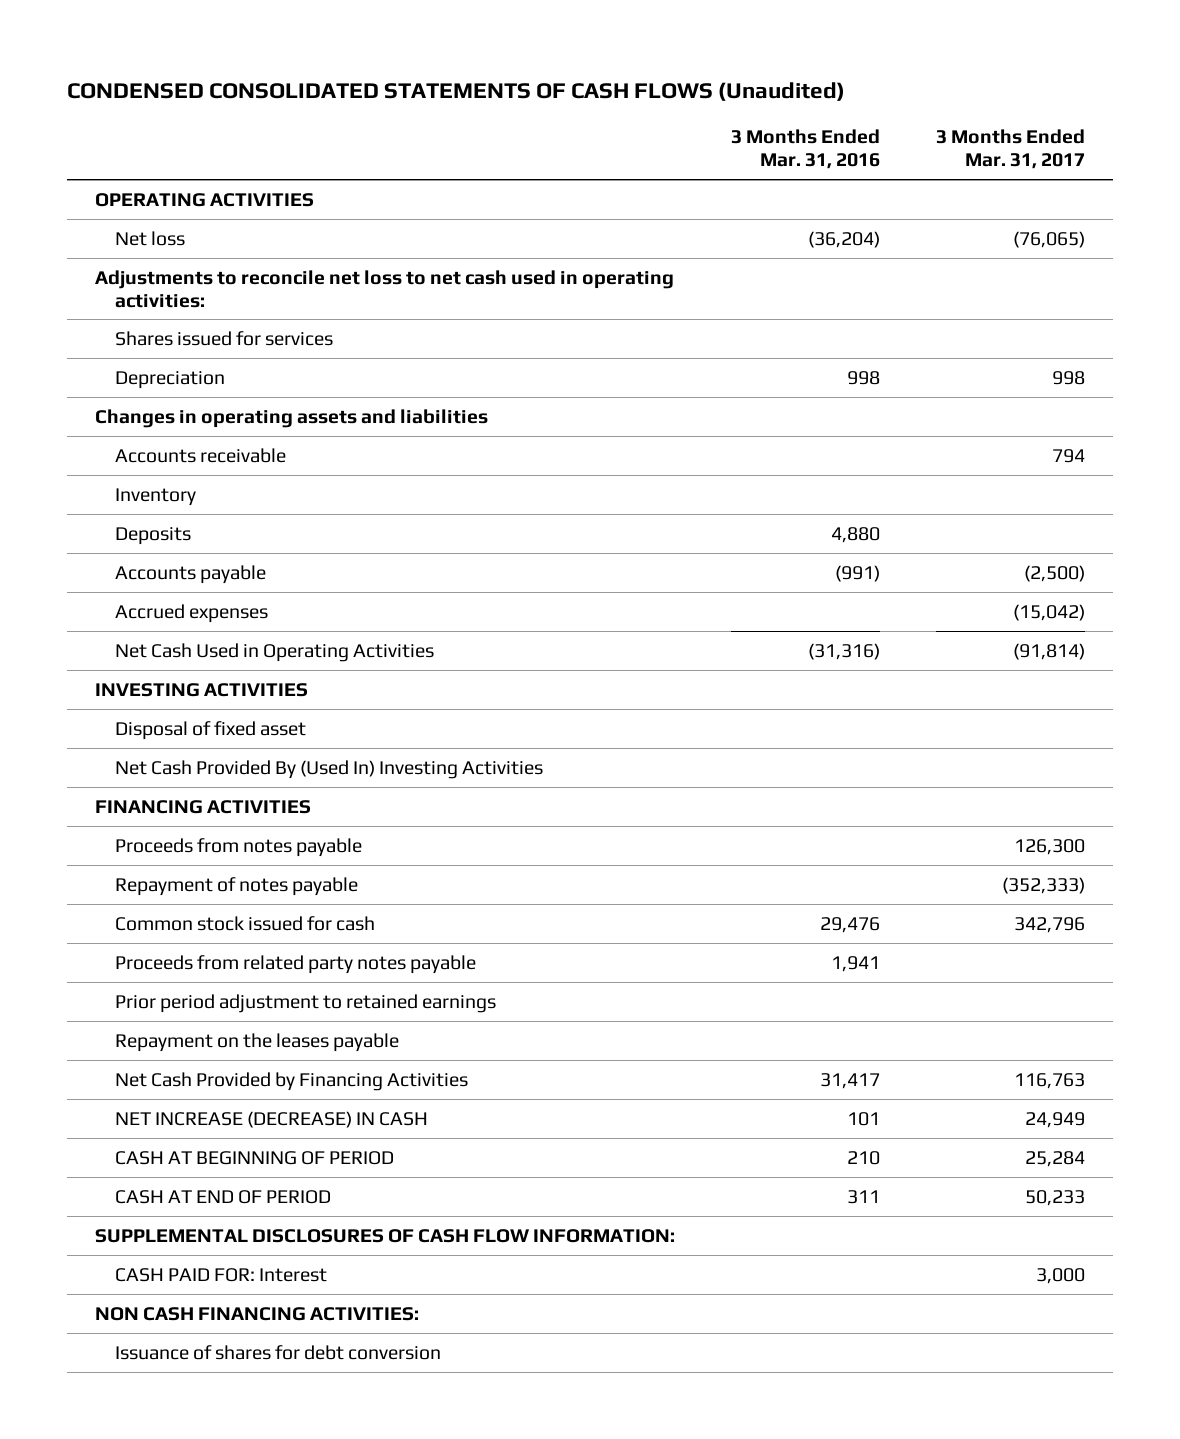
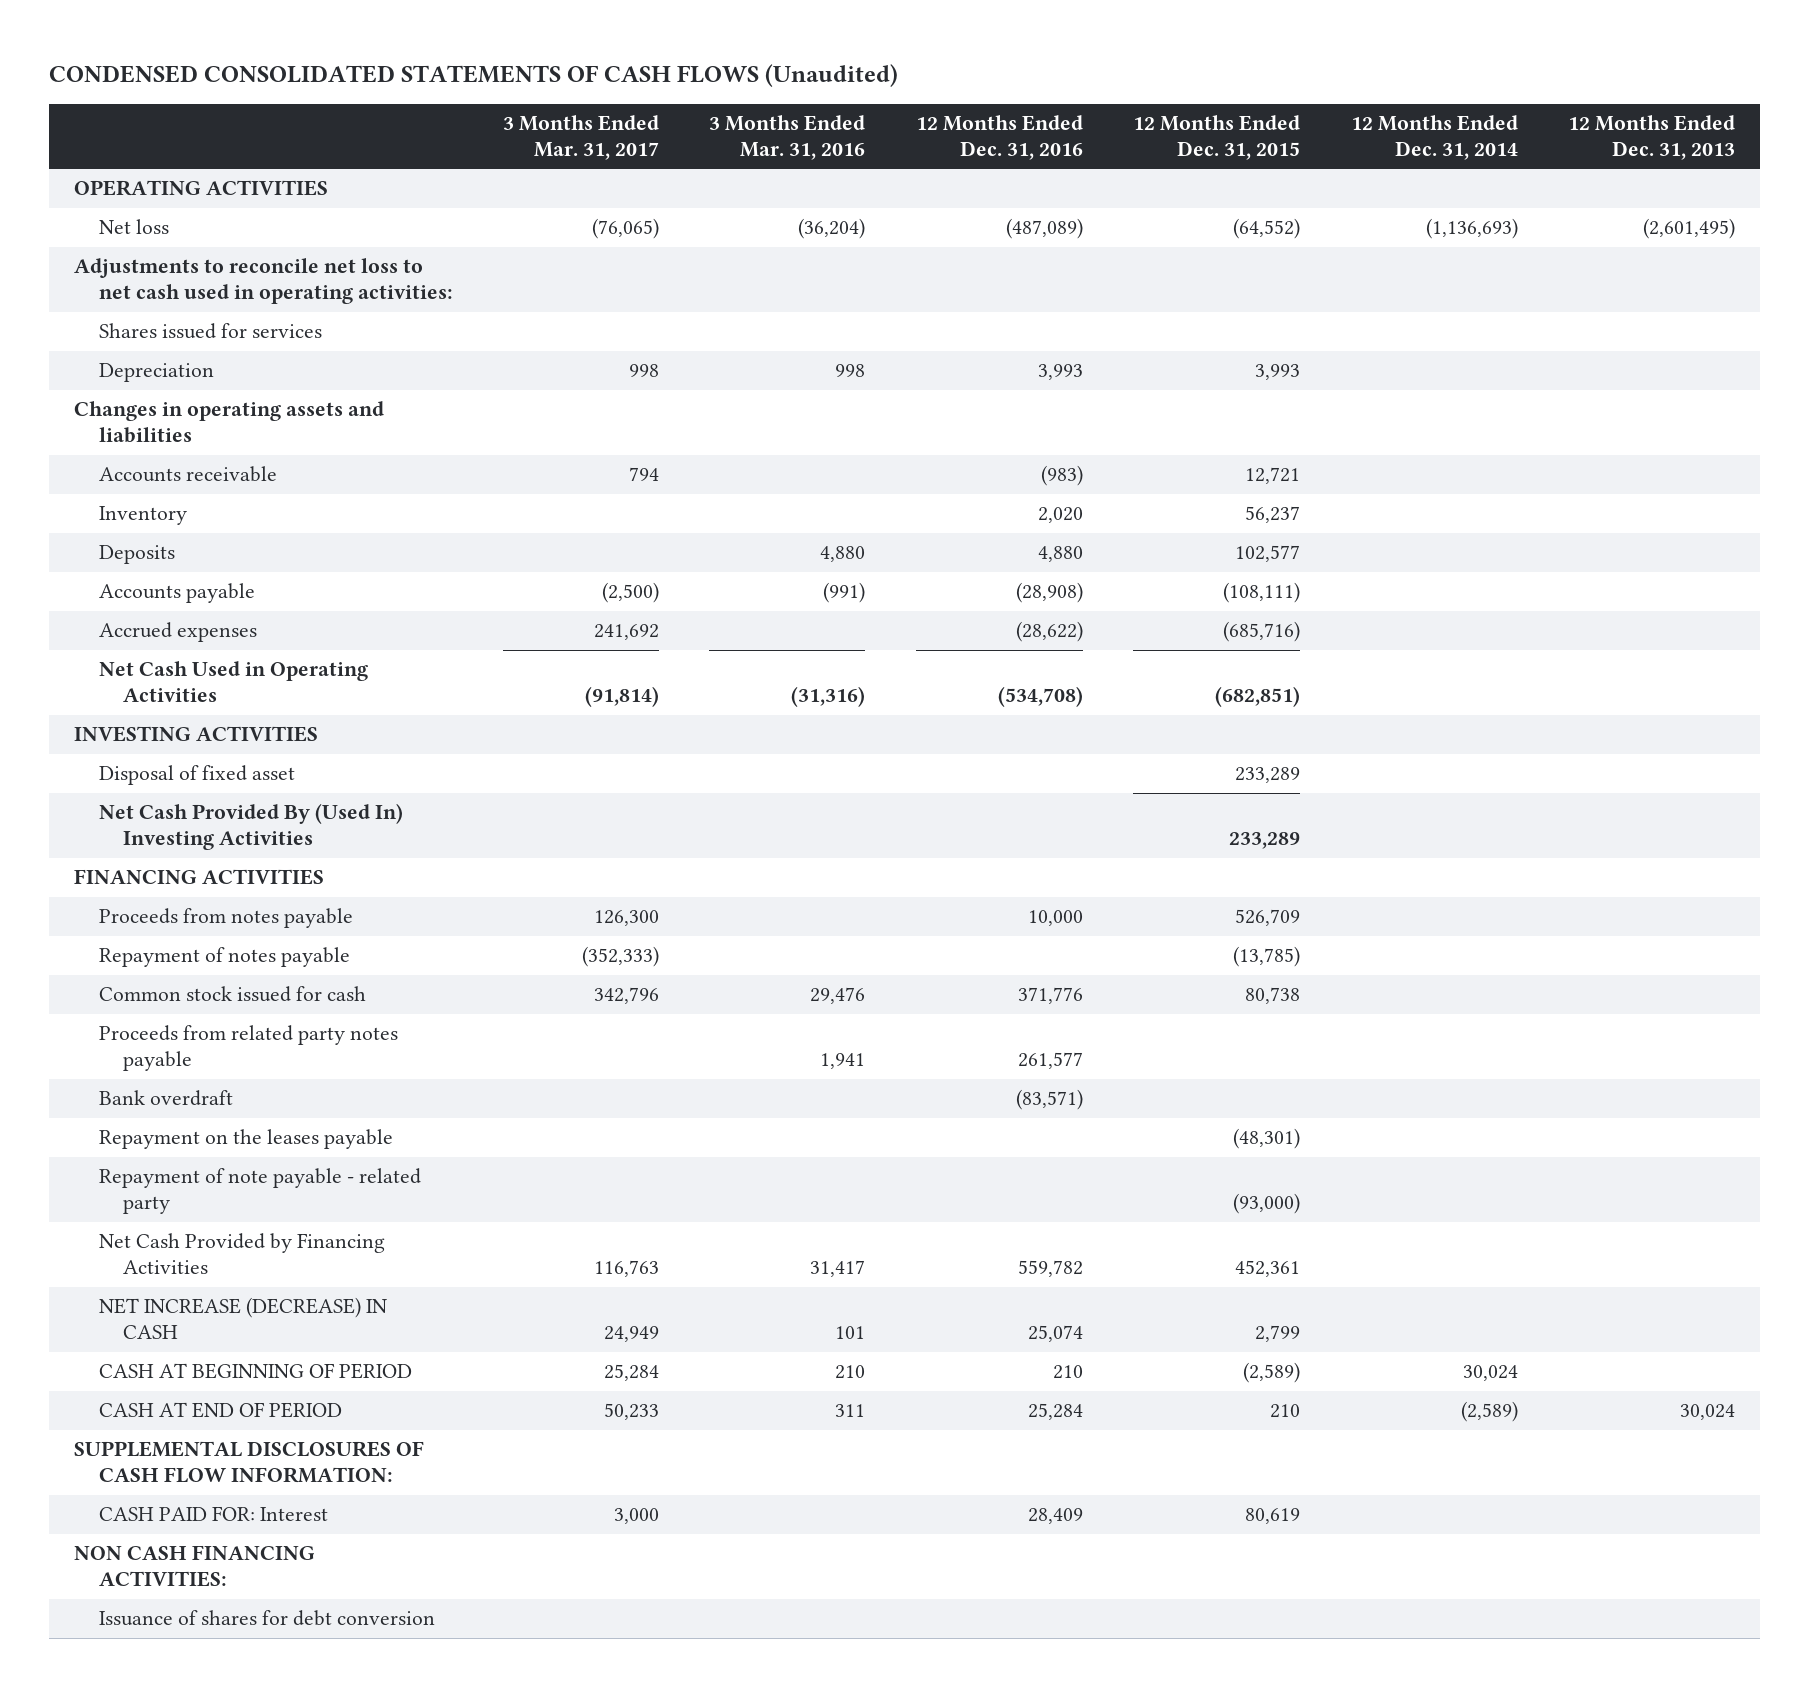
- | 3 Months Ended Mar. 31, 2016 | 3 Months Ended Mar. 31, 2017
+ | 3 Months Ended Mar. 31, 2017 | 3 Months Ended Mar. 31, 2016 | 12 Months Ended Dec. 31, 2016 | 12 Months Ended Dec. 31, 2015 | 12 Months Ended Dec. 31, 2014 | 12 Months Ended Dec. 31, 2013
- Accrued expenses | | (15,042)
+ Accrued expenses | 241,692 | | (28,622) | (685,716) | |
- Prior period adjustment to retained earnings
+ Bank overdraft | | | (83,571) | | |
+ Repayment of note payable - related party | | | | (93,000) | |

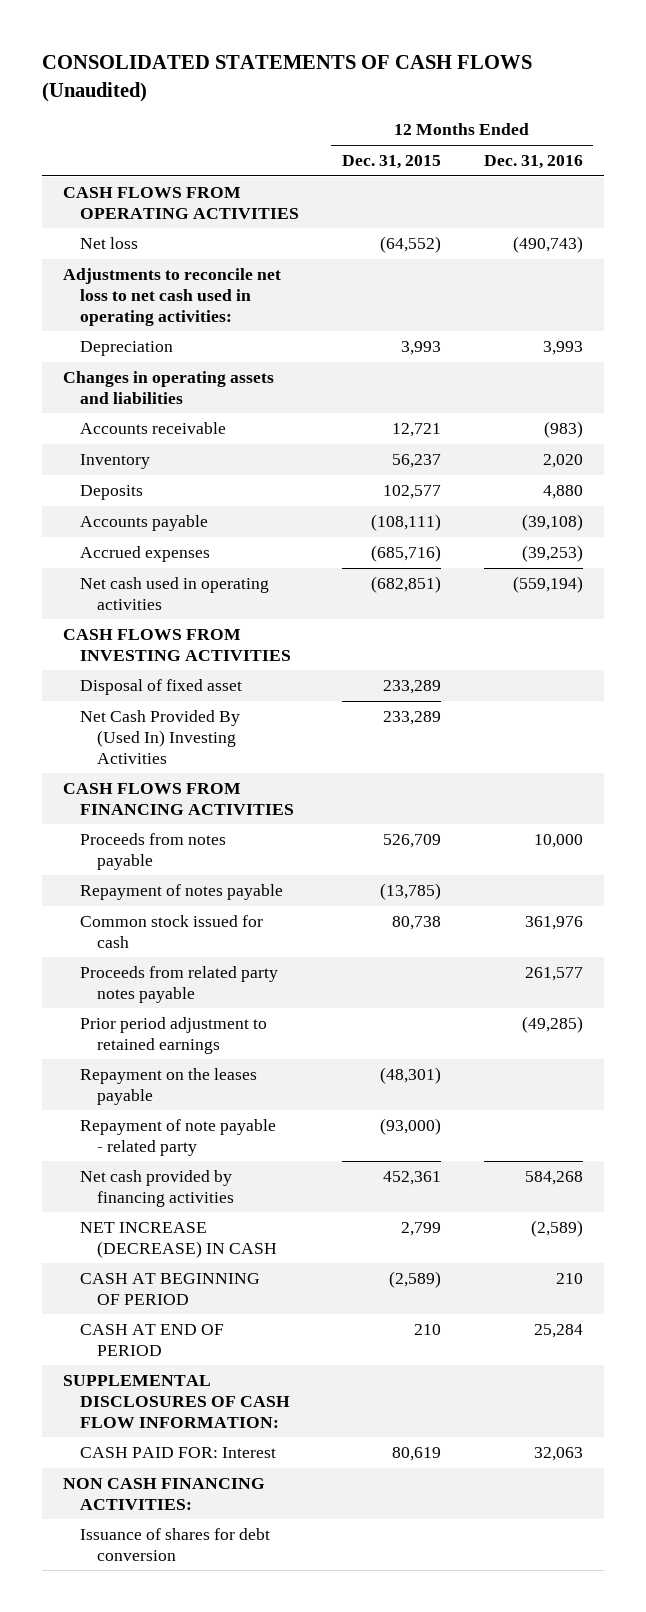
- CONDENSED CONSOLIDATED STATEMENTS OF CASH FLOWS (Unaudited)
+ CONSOLIDATED STATEMENTS OF CASH FLOWS (Unaudited)
- | 3 Months Ended Mar. 31, 2017 | 3 Months Ended Mar. 31, 2016 | 12 Months Ended Dec. 31, 2016 | 12 Months Ended Dec. 31, 2015 | 12 Months Ended Dec. 31, 2014 | 12 Months Ended Dec. 31, 2013
+ | 12 Months Ended Dec. 31, 2015 | 12 Months Ended Dec. 31, 2016
- OPERATING ACTIVITIES
- Net loss | (76,065) | (36,204) | (487,089) | (64,552) | (1,136,693) | (2,601,495)
+ CASH FLOWS FROM OPERATING ACTIVITIES
+ Net loss | (64,552) | (490,743)
- Shares issued for services
- Accounts payable | (2,500) | (991) | (28,908) | (108,111) | |
- Accrued expenses | 241,692 | | (28,622) | (685,716) | |
- Net Cash Used in Operating Activities | (91,814) | (31,316) | (534,708) | (682,851) | |
- INVESTING ACTIVITIES
+ Accounts payable | (108,111) | (39,108)
+ Accrued expenses | (685,716) | (39,253)
+ Net cash used in operating activities | (682,851) | (559,194)
+ CASH FLOWS FROM INVESTING ACTIVITIES
- FINANCING ACTIVITIES
+ CASH FLOWS FROM FINANCING ACTIVITIES
- Common stock issued for cash | 342,796 | 29,476 | 371,776 | 80,738 | |
+ Common stock issued for cash | 80,738 | 361,976
- Bank overdraft | | | (83,571) | | |
+ Prior period adjustment to retained earnings | | (49,285)
- Net Cash Provided by Financing Activities | 116,763 | 31,417 | 559,782 | 452,361 | |
- NET INCREASE (DECREASE) IN CASH | 24,949 | 101 | 25,074 | 2,799 | |
+ Net cash provided by financing activities | 452,361 | 584,268
+ NET INCREASE (DECREASE) IN CASH | 2,799 | (2,589)
- CASH PAID FOR: Interest | 3,000 | | 28,409 | 80,619 | |
+ CASH PAID FOR: Interest | 80,619 | 32,063

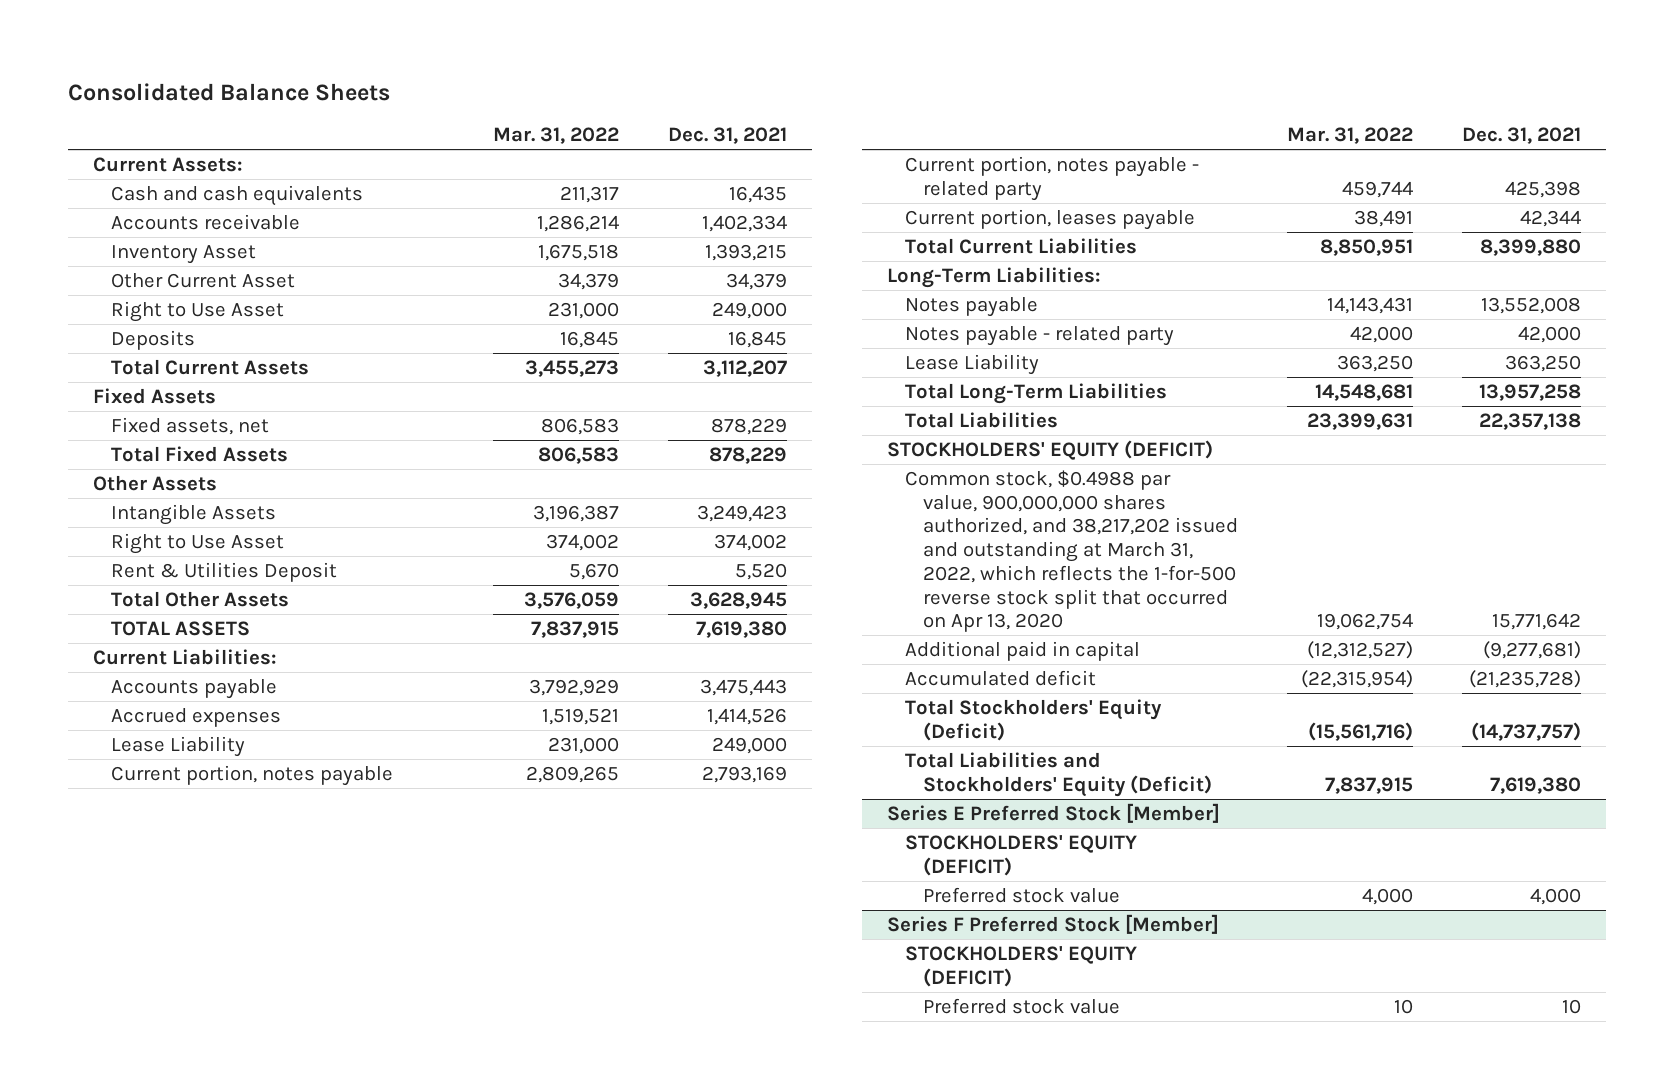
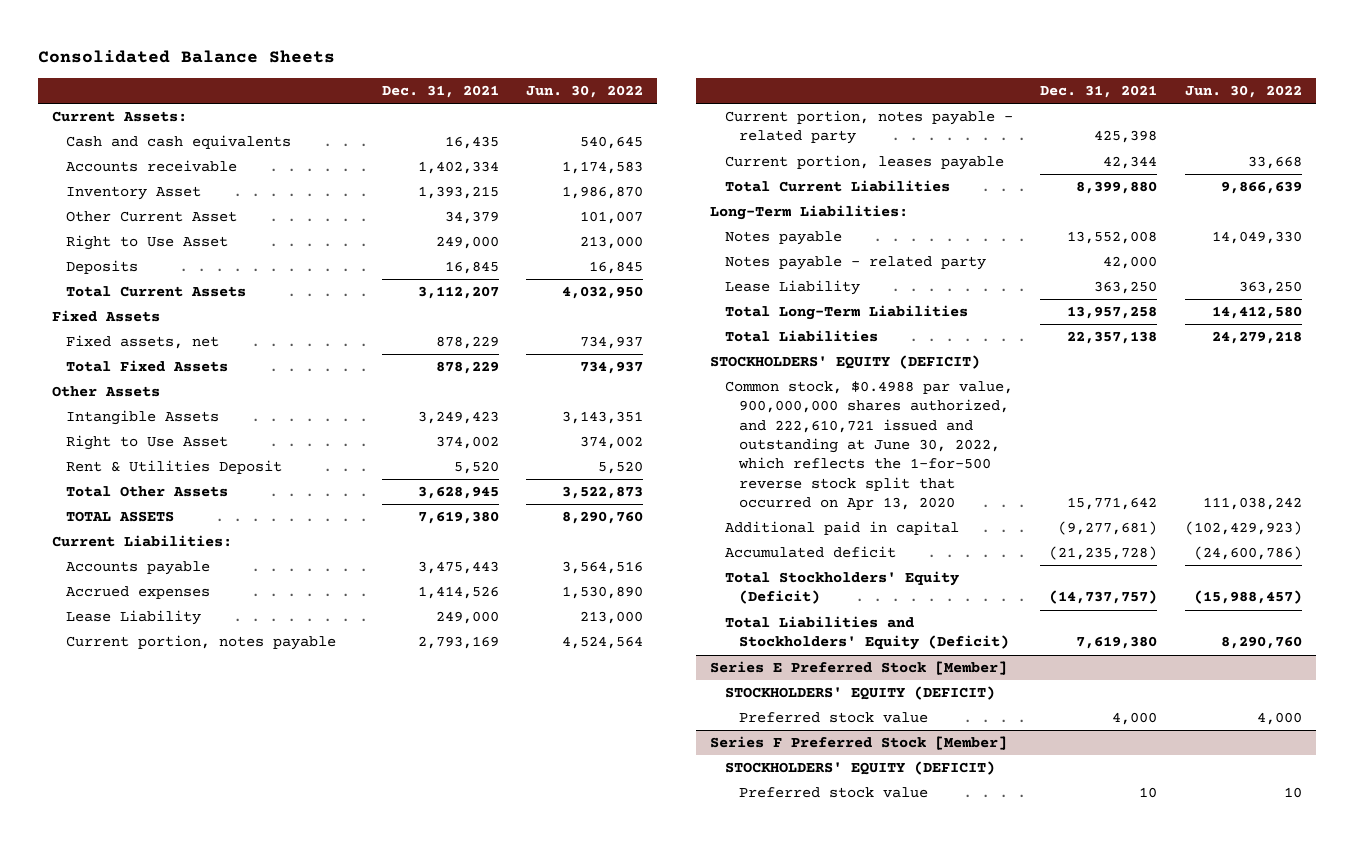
- | Mar. 31, 2022 | Dec. 31, 2021
+ | Dec. 31, 2021 | Jun. 30, 2022
- Common stock, $0.4988 par value, 900,000,000 shares authorized, and 38,217,202 issued and outstanding at March 31, 2022, which reflects the 1-for-500 reverse stock split that occurred on Apr 13, 2020 | 19,062,754 | 15,771,642
+ Common stock, $0.4988 par value, 900,000,000 shares authorized, and 222,610,721 issued and outstanding at June 30, 2022, which reflects the 1-for-500 reverse stock split that occurred on Apr 13, 2020 | 15,771,642 | 111,038,242

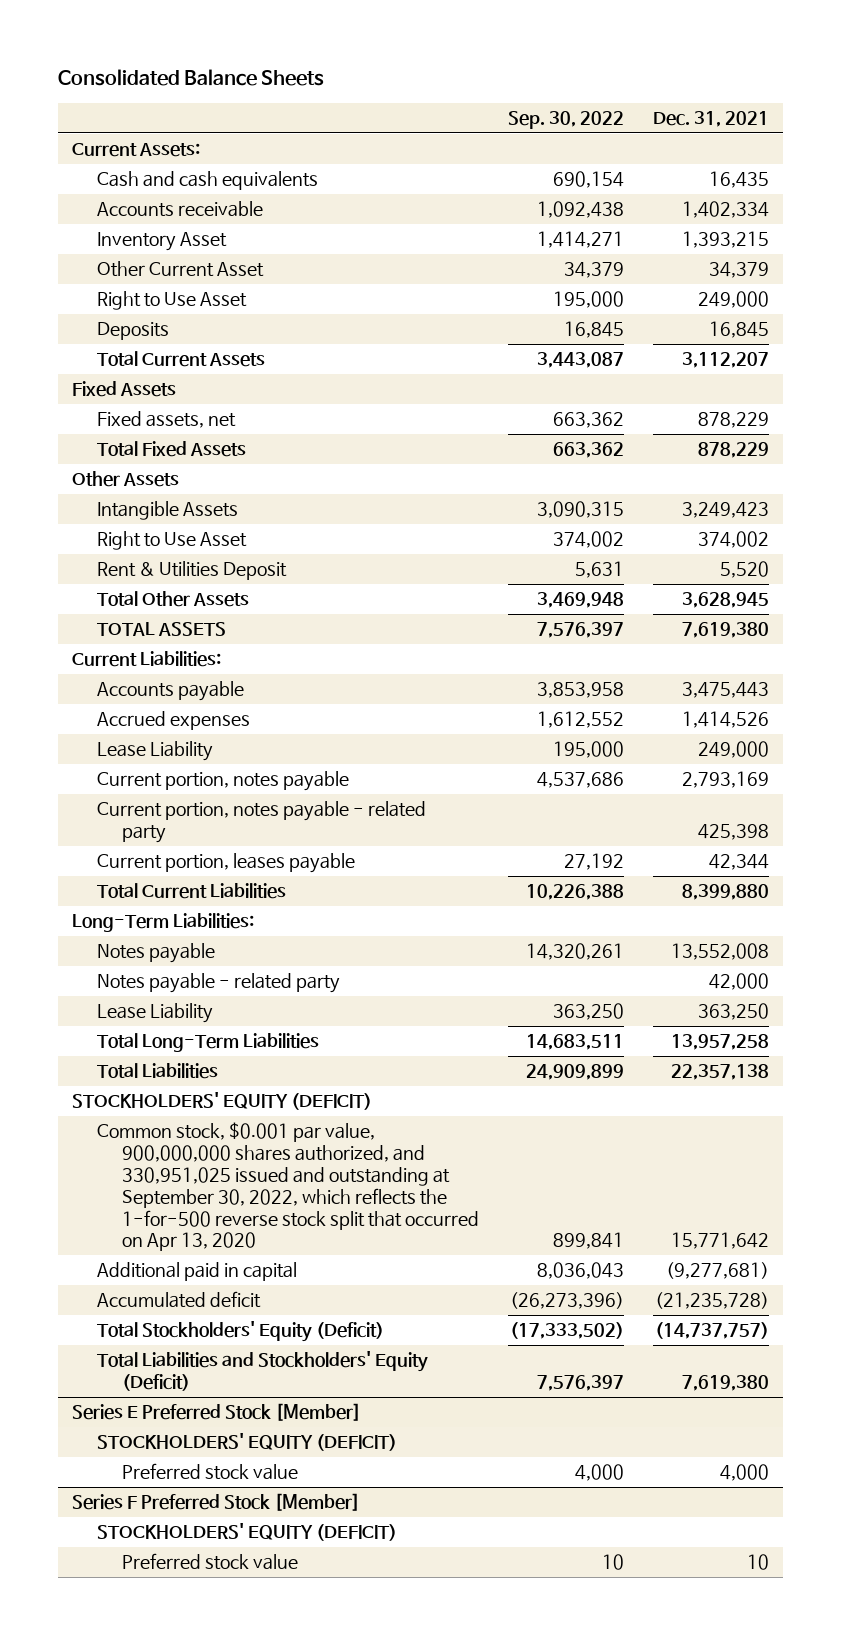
- | Dec. 31, 2021 | Jun. 30, 2022
+ | Sep. 30, 2022 | Dec. 31, 2021
- Common stock, $0.4988 par value, 900,000,000 shares authorized, and 222,610,721 issued and outstanding at June 30, 2022, which reflects the 1-for-500 reverse stock split that occurred on Apr 13, 2020 | 15,771,642 | 111,038,242
+ Common stock, $0.001 par value, 900,000,000 shares authorized, and 330,951,025 issued and outstanding at September 30, 2022, which reflects the 1-for-500 reverse stock split that occurred on Apr 13, 2020 | 899,841 | 15,771,642

